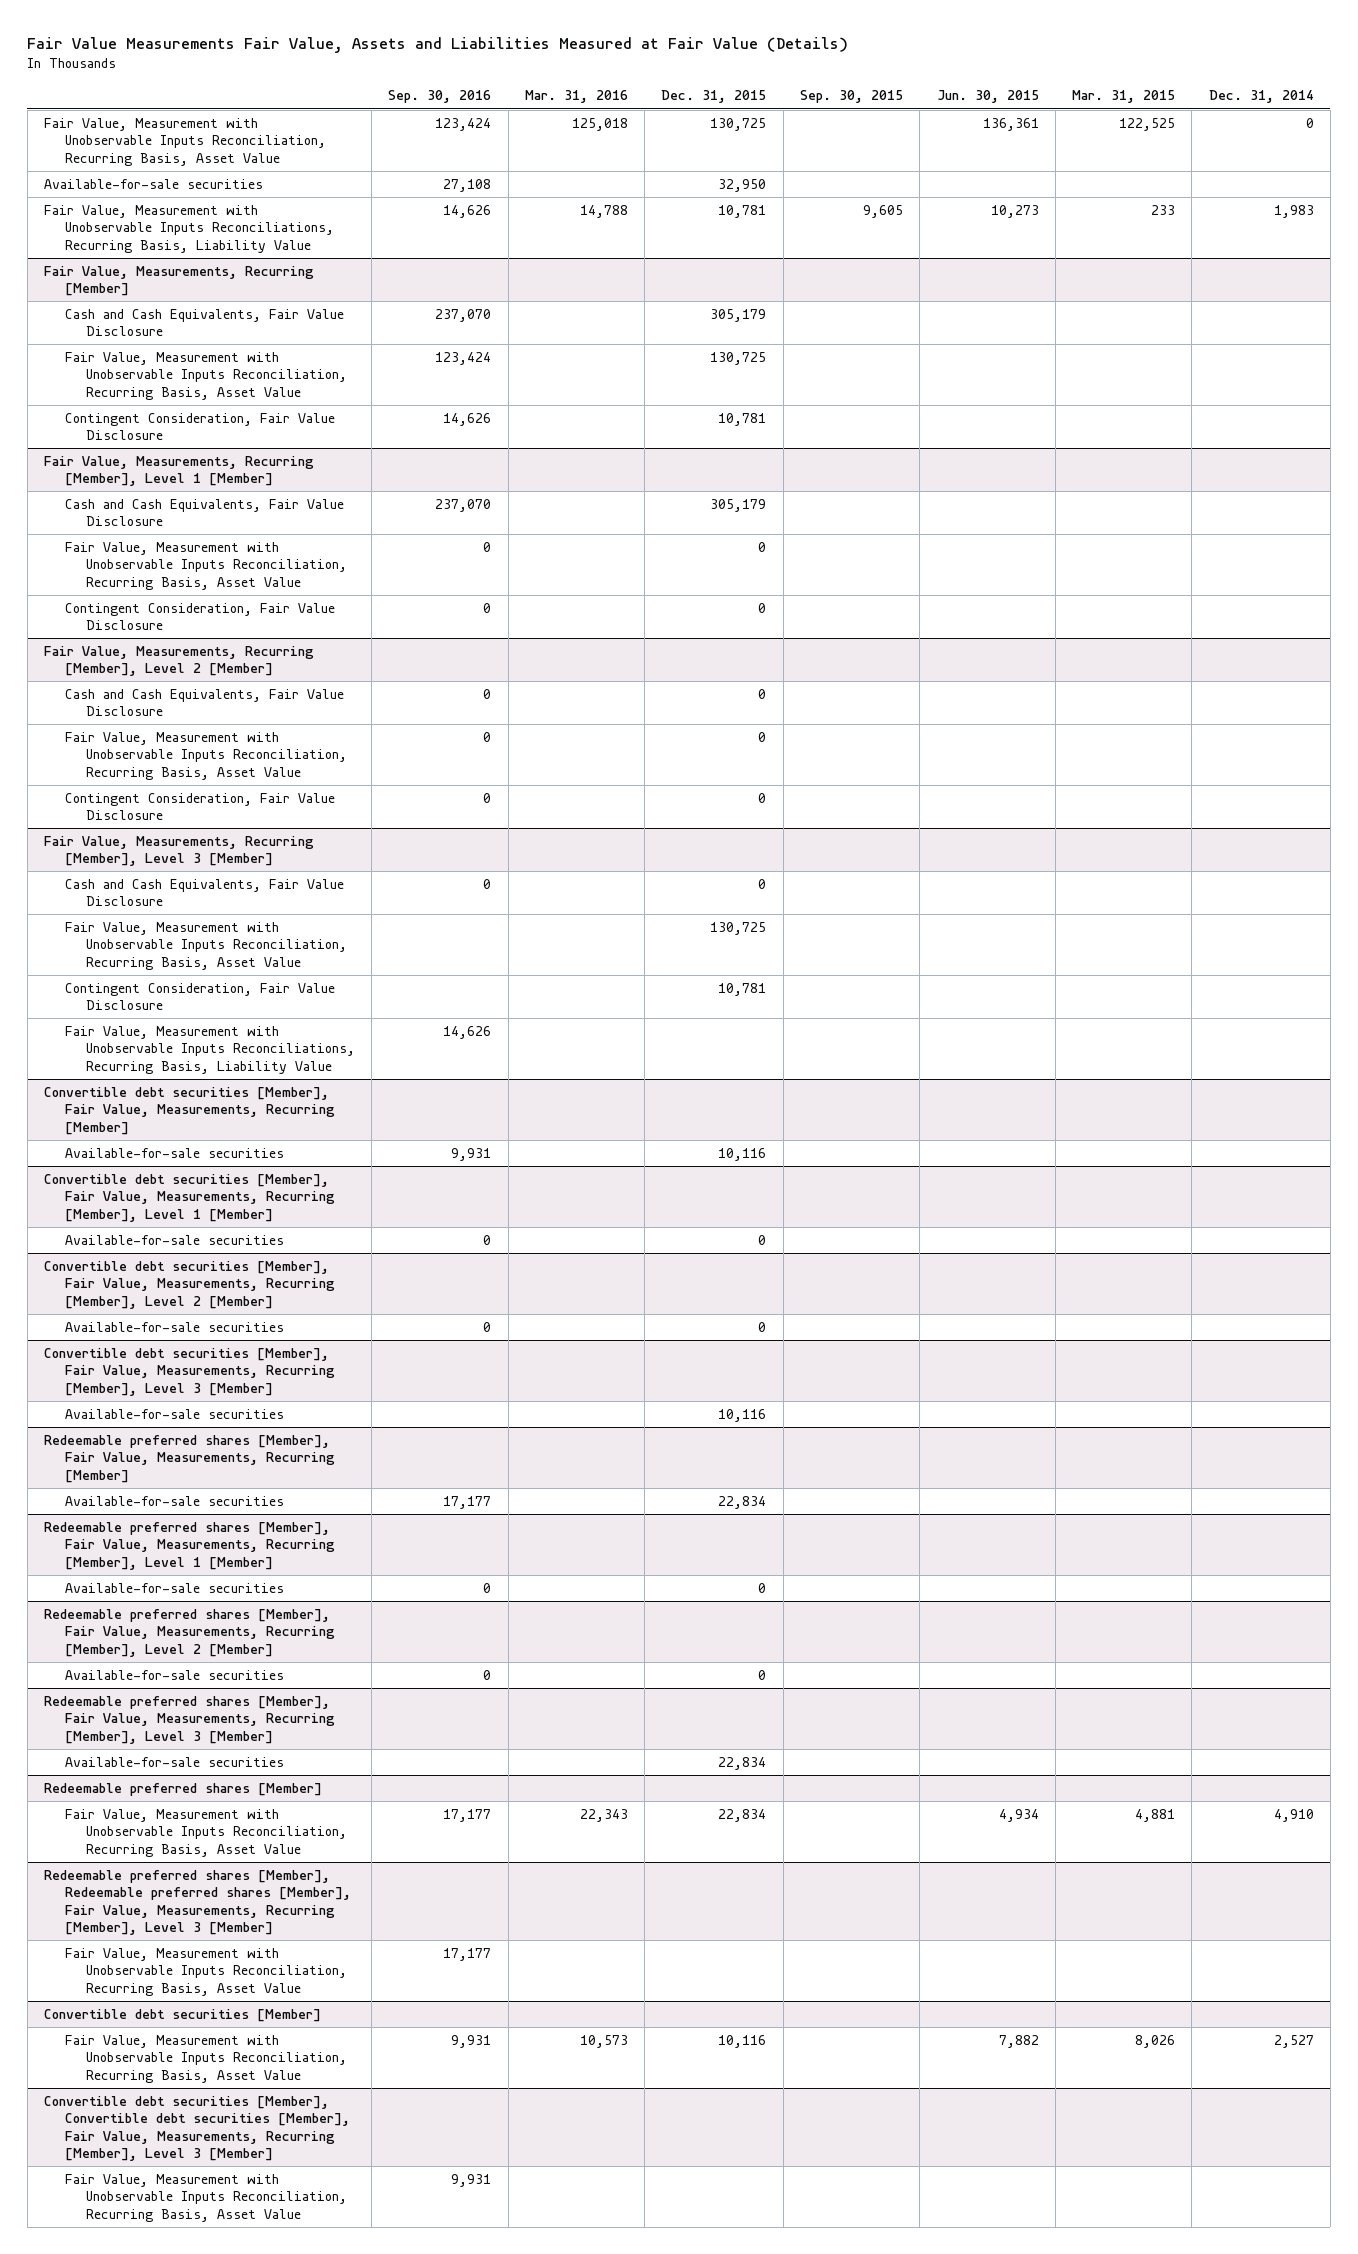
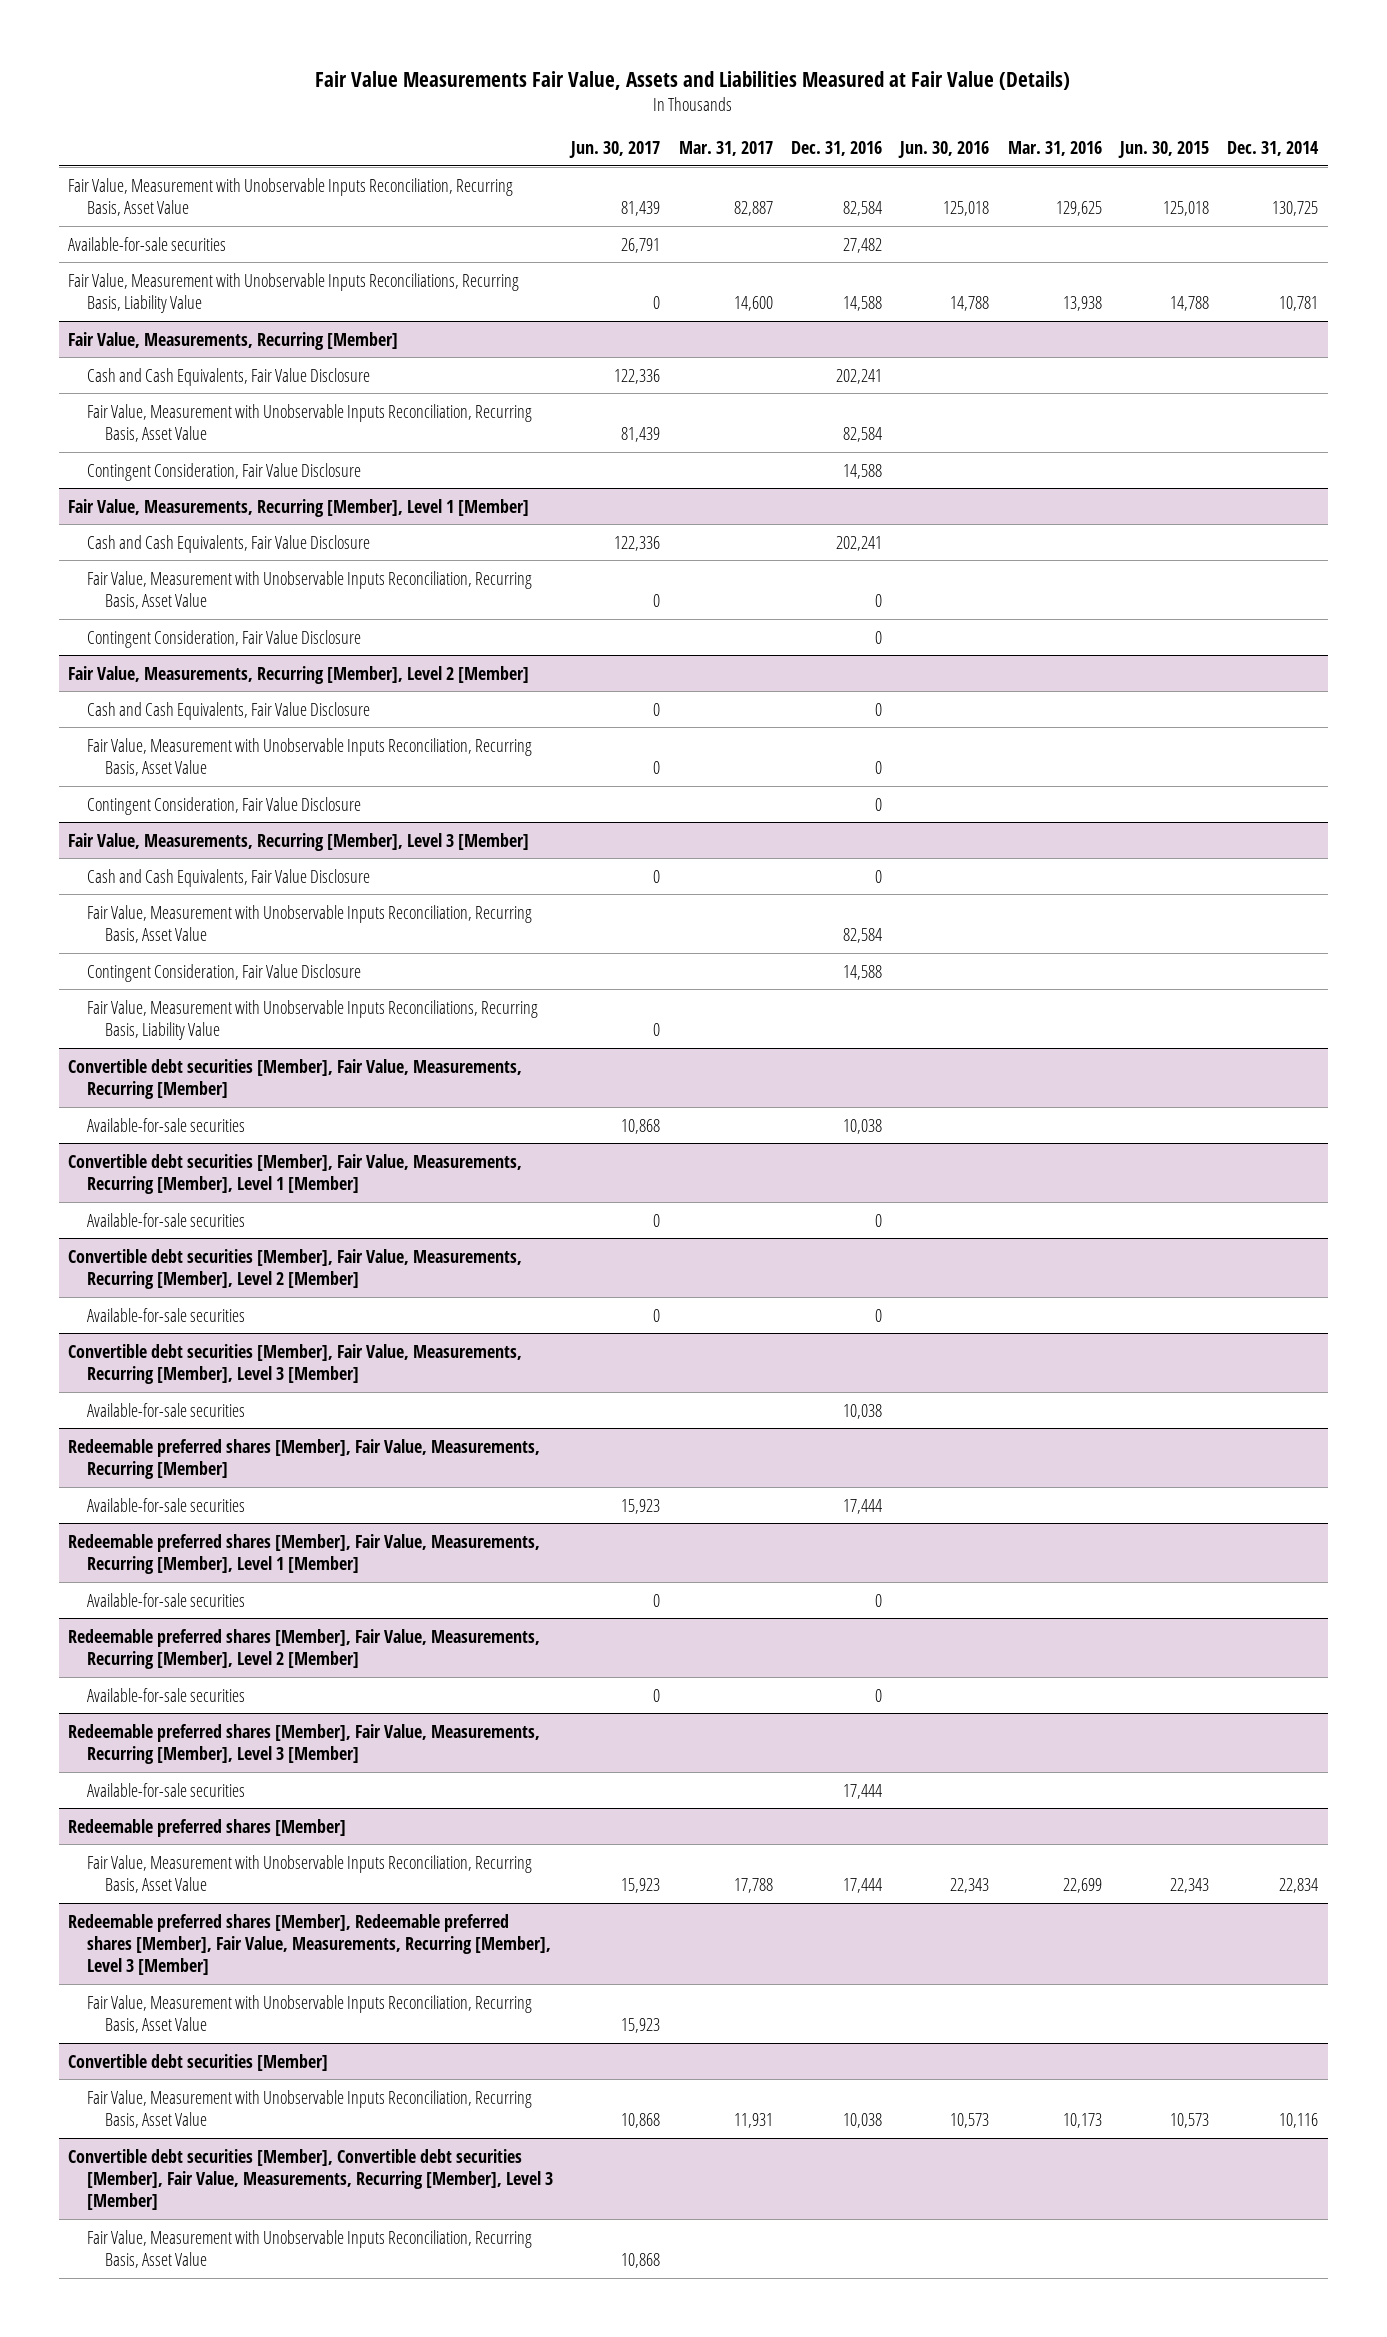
- | Sep. 30, 2016 | Mar. 31, 2016 | Dec. 31, 2015 | Sep. 30, 2015 | Jun. 30, 2015 | Mar. 31, 2015 | Dec. 31, 2014
+ | Jun. 30, 2017 | Mar. 31, 2017 | Dec. 31, 2016 | Jun. 30, 2016 | Mar. 31, 2016 | Jun. 30, 2015 | Dec. 31, 2014
- Fair Value, Measurement with Unobservable Inputs Reconciliation, Recurring Basis, Asset Value | 123,424 | 125,018 | 130,725 | | 136,361 | 122,525 | 0
+ Fair Value, Measurement with Unobservable Inputs Reconciliation, Recurring Basis, Asset Value | 81,439 | 82,887 | 82,584 | 125,018 | 129,625 | 125,018 | 130,725
- Fair Value, Measurement with Unobservable Inputs Reconciliations, Recurring Basis, Liability Value | 14,626 | 14,788 | 10,781 | 9,605 | 10,273 | 233 | 1,983
+ Fair Value, Measurement with Unobservable Inputs Reconciliations, Recurring Basis, Liability Value | 0 | 14,600 | 14,588 | 14,788 | 13,938 | 14,788 | 10,781
@ Redeemable preferred shares [Member]
- Fair Value, Measurement with Unobservable Inputs Reconciliation, Recurring Basis, Asset Value | 17,177 | 22,343 | 22,834 | | 4,934 | 4,881 | 4,910
+ Fair Value, Measurement with Unobservable Inputs Reconciliation, Recurring Basis, Asset Value | 15,923 | 17,788 | 17,444 | 22,343 | 22,699 | 22,343 | 22,834
@ Convertible debt securities [Member]
- Fair Value, Measurement with Unobservable Inputs Reconciliation, Recurring Basis, Asset Value | 9,931 | 10,573 | 10,116 | | 7,882 | 8,026 | 2,527
+ Fair Value, Measurement with Unobservable Inputs Reconciliation, Recurring Basis, Asset Value | 10,868 | 11,931 | 10,038 | 10,573 | 10,173 | 10,573 | 10,116

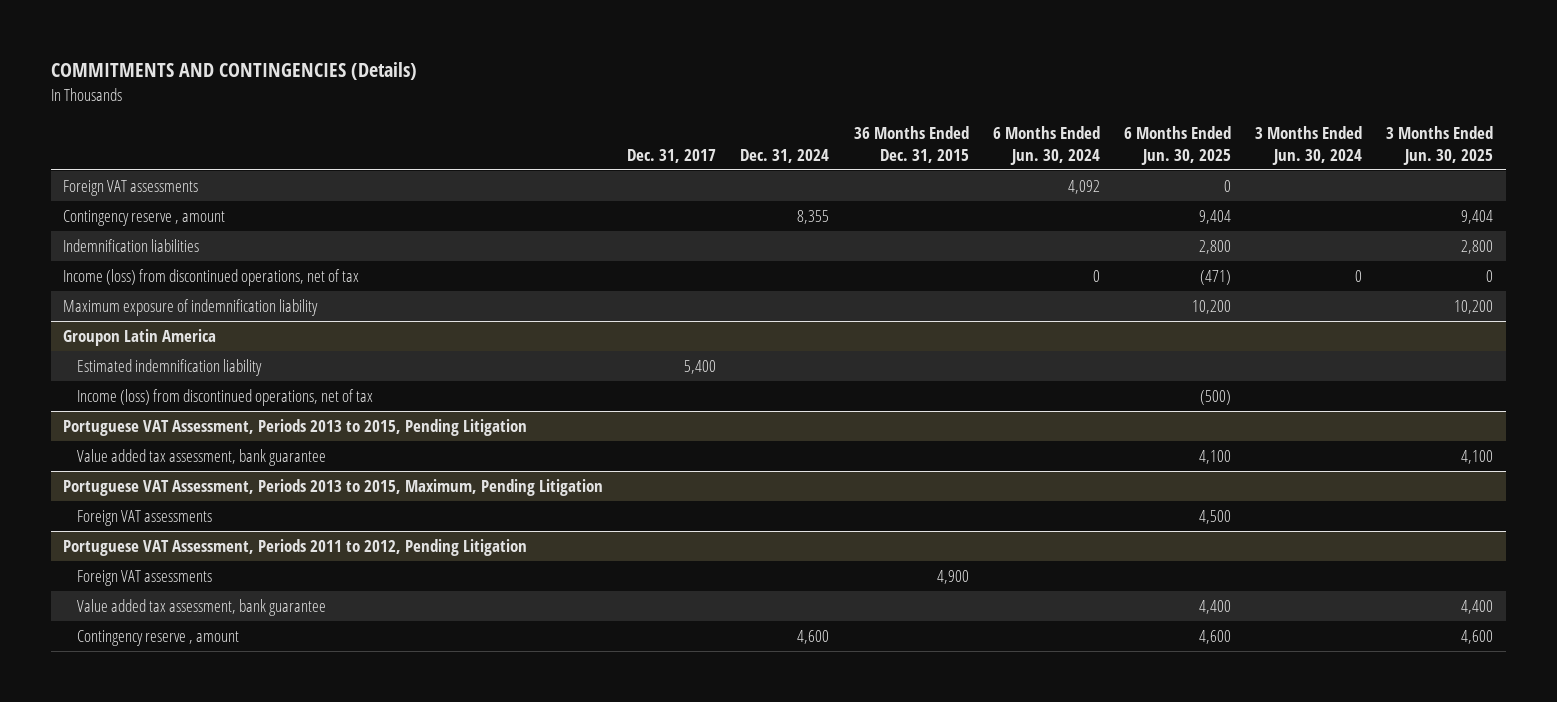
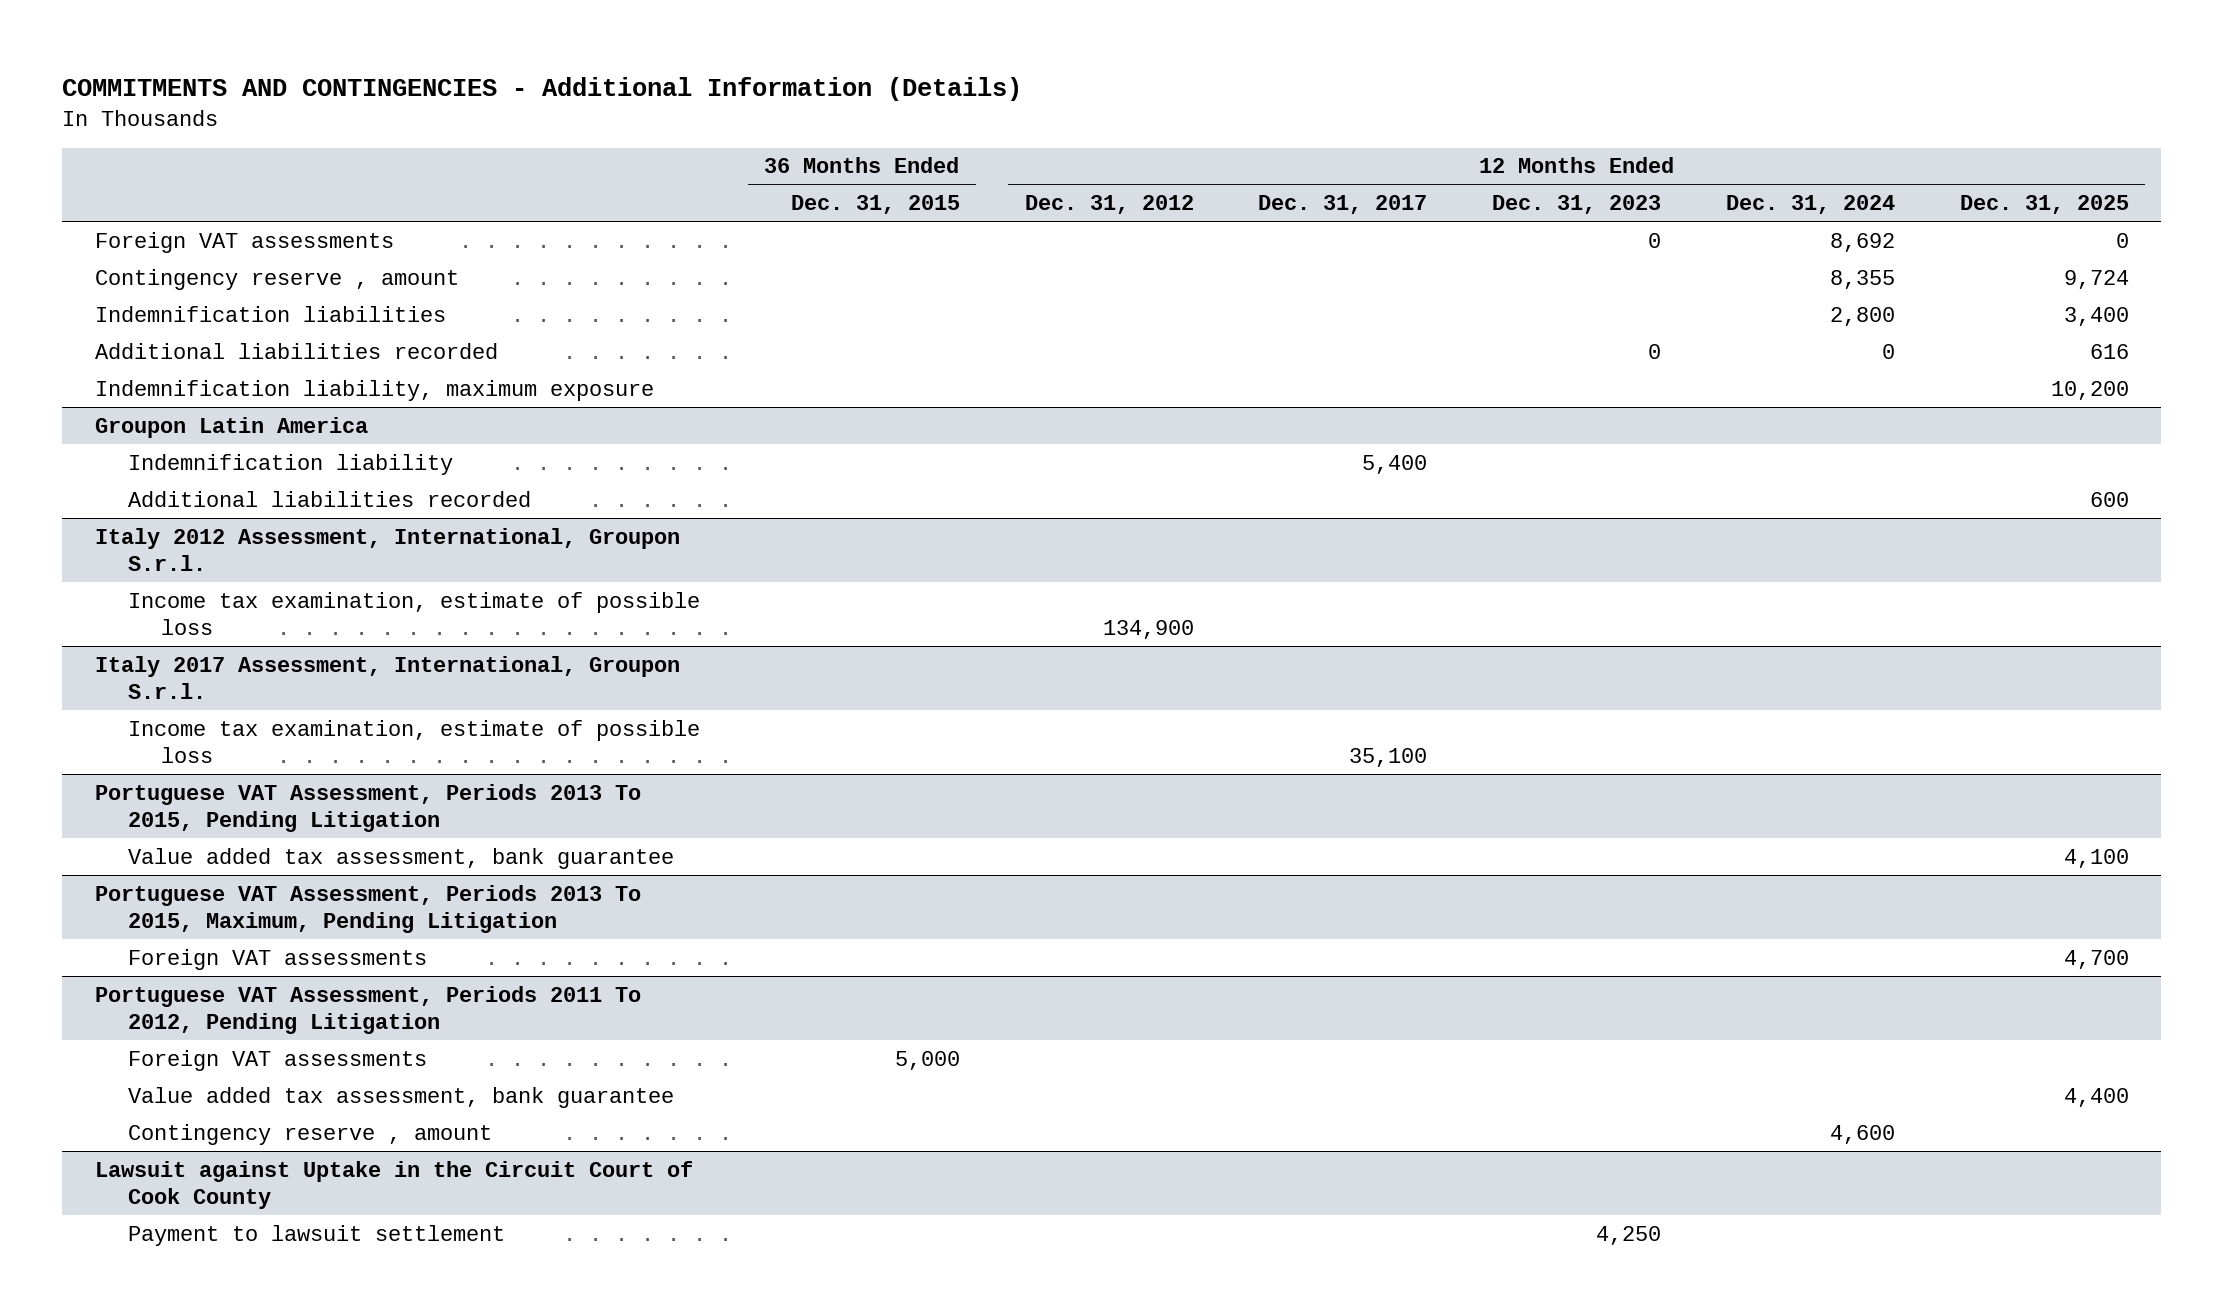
- COMMITMENTS AND CONTINGENCIES (Details)
+ COMMITMENTS AND CONTINGENCIES - Additional Information (Details)
- | Dec. 31, 2017 | Dec. 31, 2024 | 36 Months Ended Dec. 31, 2015 | 6 Months Ended Jun. 30, 2024 | 6 Months Ended Jun. 30, 2025 | 3 Months Ended Jun. 30, 2024 | 3 Months Ended Jun. 30, 2025
+ | 36 Months Ended Dec. 31, 2015 | 12 Months Ended Dec. 31, 2012 | 12 Months Ended Dec. 31, 2017 | 12 Months Ended Dec. 31, 2023 | 12 Months Ended Dec. 31, 2024 | 12 Months Ended Dec. 31, 2025
- Income (loss) from discontinued operations, net of tax | | | | 0 | (471) | 0 | 0
- Maximum exposure of indemnification liability | | | | | 10,200 | | 10,200
+ Additional liabilities recorded | | | | 0 | 0 | 616
+ Indemnification liability, maximum exposure | | | | | | 10,200
@ Groupon Latin America
- Estimated indemnification liability | 5,400 | | | | | |
- Income (loss) from discontinued operations, net of tax | | | | | (500) | |
- Portuguese VAT Assessment, Periods 2013 to 2015, Pending Litigation
@ Groupon Latin America
+ Indemnification liability | | | 5,400 | | |
+ Additional liabilities recorded | | | | | | 600
+ Italy 2012 Assessment, International, Groupon S.r.l.
+ Income tax examination, estimate of possible loss | | 134,900 | | | |
+ Italy 2017 Assessment, International, Groupon S.r.l.
+ Income tax examination, estimate of possible loss | | | 35,100 | | |
+ Portuguese VAT Assessment, Periods 2013 To 2015, Pending Litigation
- Portuguese VAT Assessment, Periods 2013 to 2015, Maximum, Pending Litigation
+ Portuguese VAT Assessment, Periods 2013 To 2015, Maximum, Pending Litigation
- Portuguese VAT Assessment, Periods 2011 to 2012, Pending Litigation
- Foreign VAT assessments | | | 4,900 | | | |
+ Portuguese VAT Assessment, Periods 2011 To 2012, Pending Litigation
+ Foreign VAT assessments | 5,000 | | | | |
+ Lawsuit against Uptake in the Circuit Court of Cook County
+ Payment to lawsuit settlement | | | | 4,250 | |

